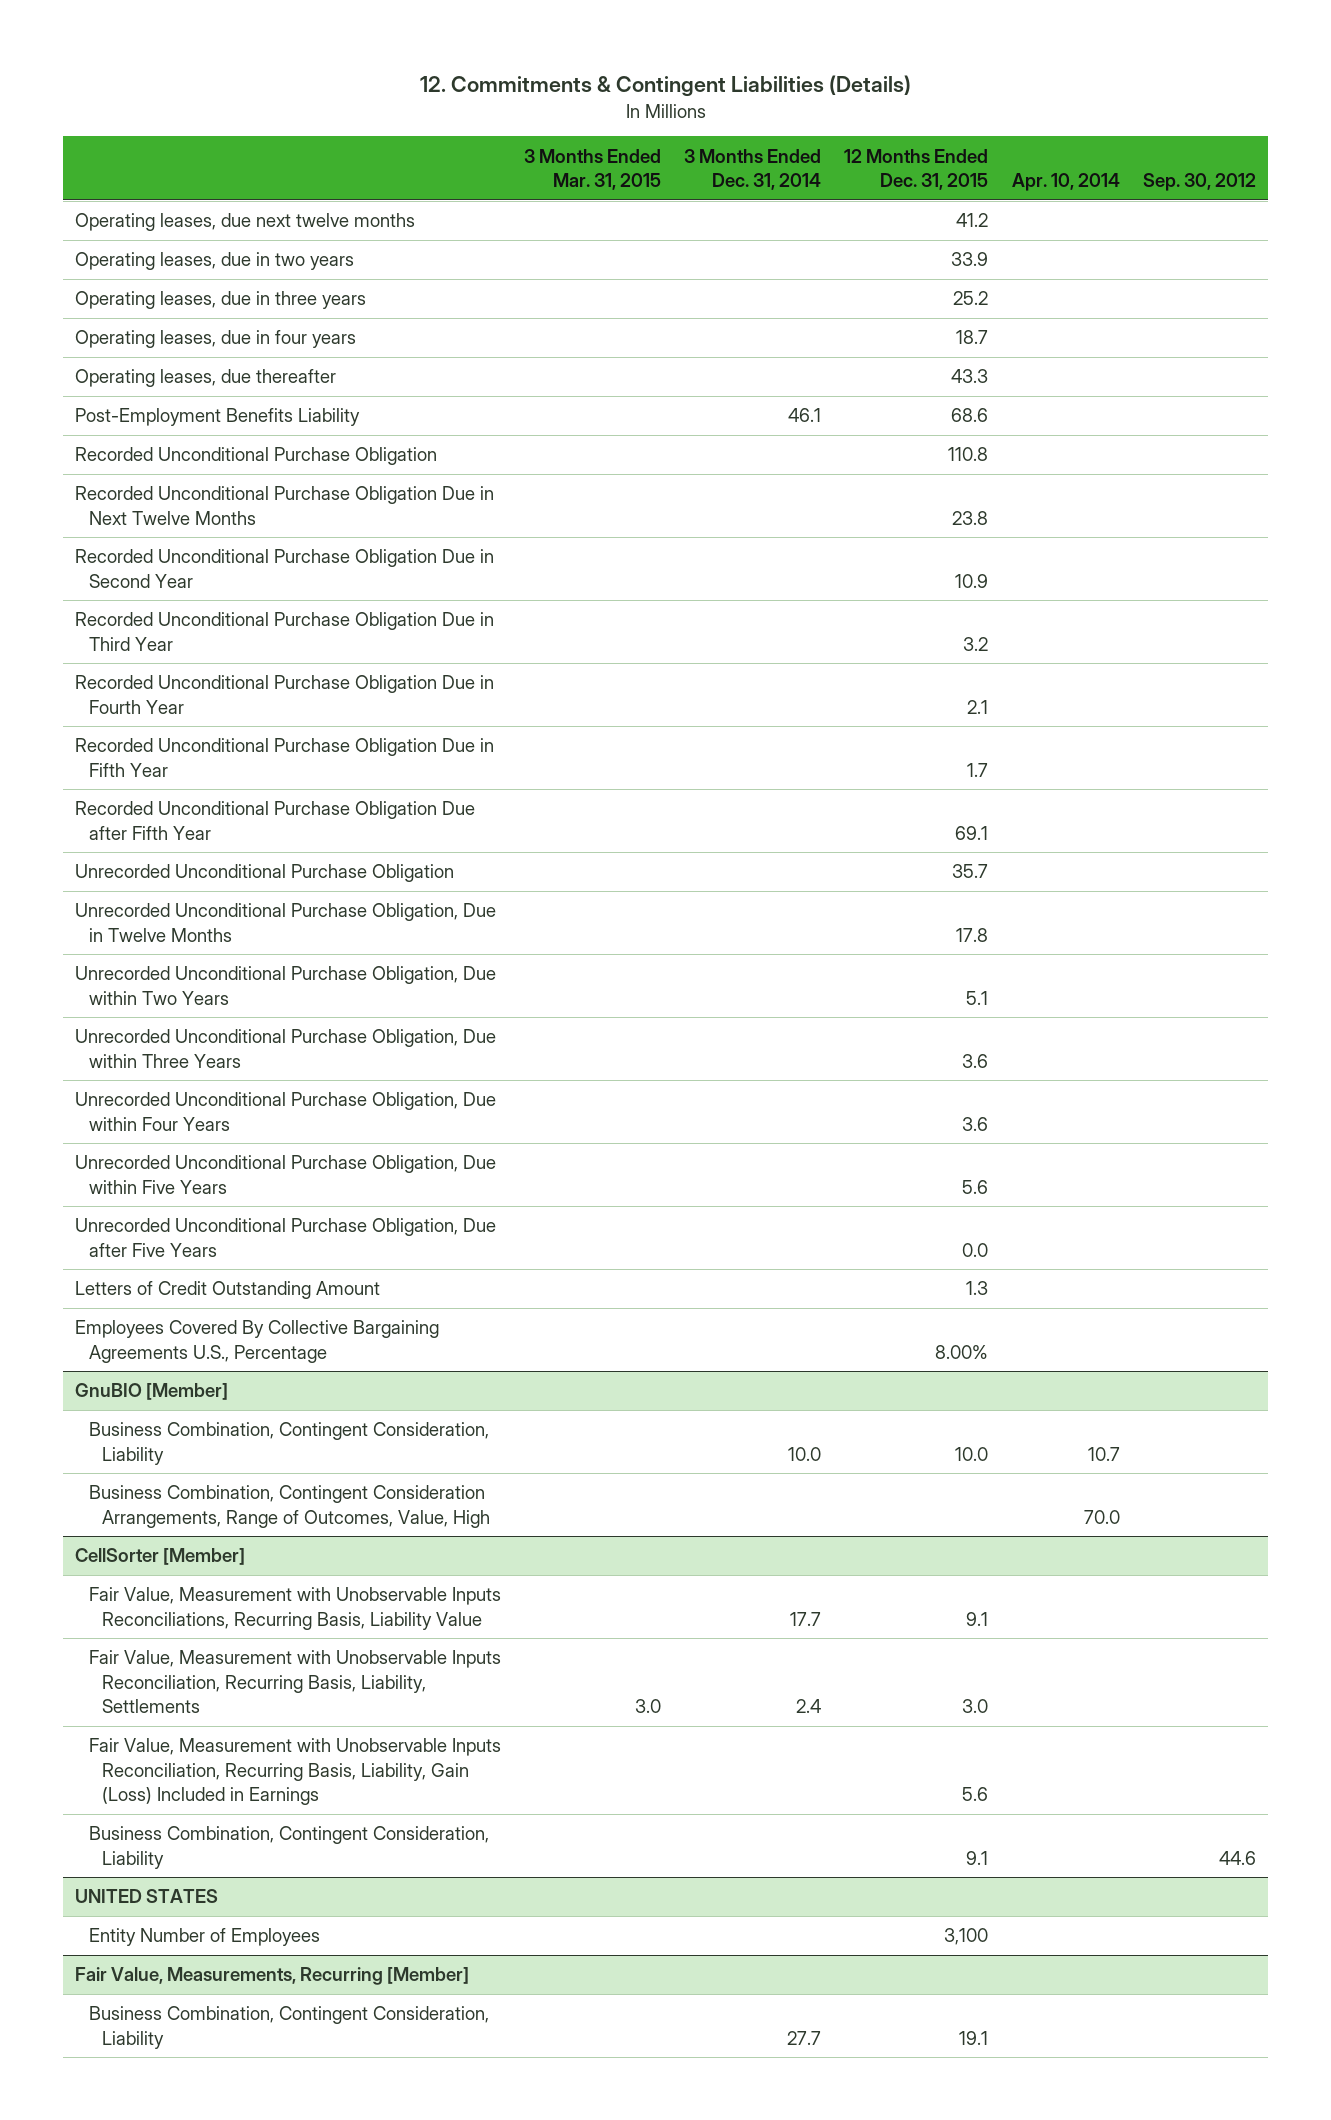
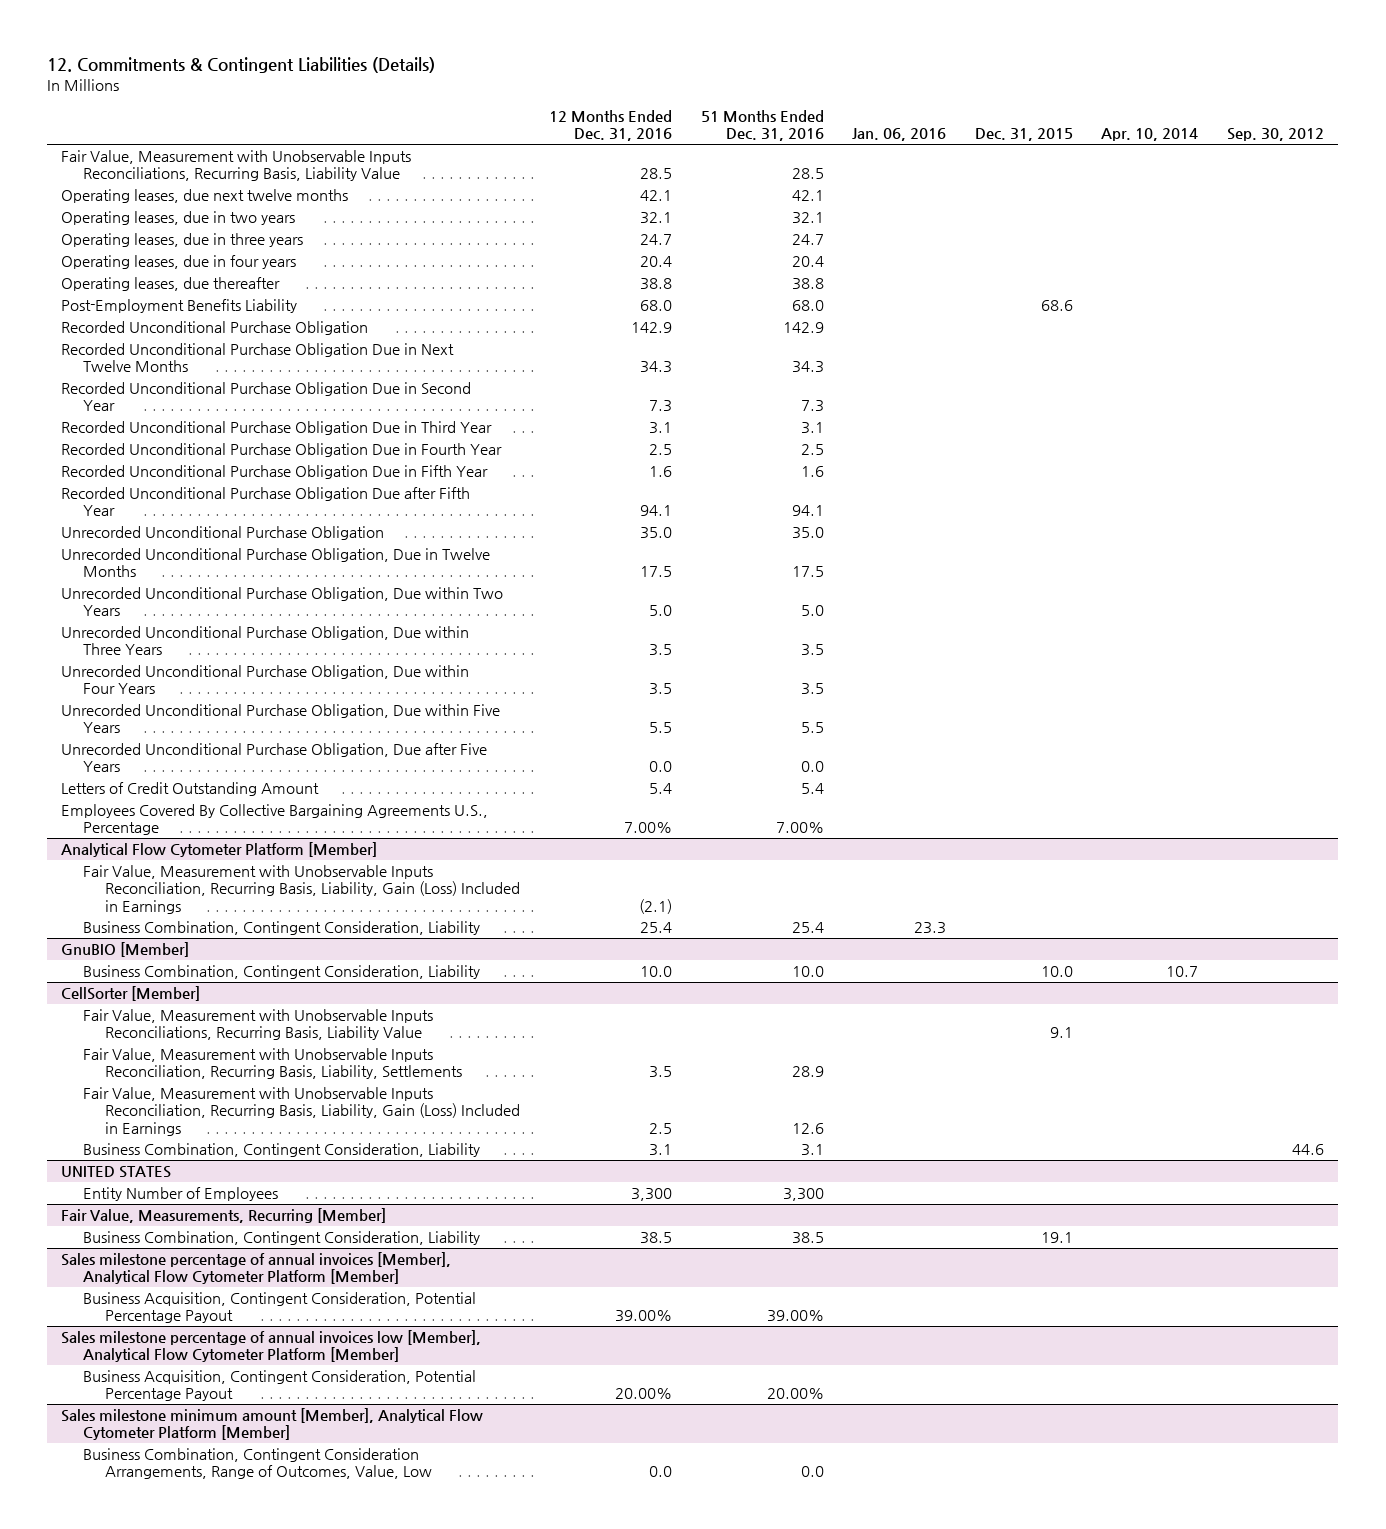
- | 3 Months Ended Mar. 31, 2015 | 3 Months Ended Dec. 31, 2014 | 12 Months Ended Dec. 31, 2015 | Apr. 10, 2014 | Sep. 30, 2012
+ | 12 Months Ended Dec. 31, 2016 | 51 Months Ended Dec. 31, 2016 | Jan. 06, 2016 | Dec. 31, 2015 | Apr. 10, 2014 | Sep. 30, 2012
+ Fair Value, Measurement with Unobservable Inputs Reconciliations, Recurring Basis, Liability Value | 28.5 | 28.5 | | | |
+ Analytical Flow Cytometer Platform [Member]
+ Fair Value, Measurement with Unobservable Inputs Reconciliation, Recurring Basis, Liability, Gain (Loss) Included in Earnings | (2.1) | | | | |
+ Business Combination, Contingent Consideration, Liability | 25.4 | 25.4 | 23.3 | | |
@ GnuBIO [Member]
- Business Combination, Contingent Consideration Arrangements, Range of Outcomes, Value, High | | | | 70.0 |
+ Sales milestone percentage of annual invoices [Member], Analytical Flow Cytometer Platform [Member]
+ Business Acquisition, Contingent Consideration, Potential Percentage Payout | 39.00% | 39.00% | | | |
+ Sales milestone percentage of annual invoices low [Member], Analytical Flow Cytometer Platform [Member]
+ Business Acquisition, Contingent Consideration, Potential Percentage Payout | 20.00% | 20.00% | | | |
+ Sales milestone minimum amount [Member], Analytical Flow Cytometer Platform [Member]
+ Business Combination, Contingent Consideration Arrangements, Range of Outcomes, Value, Low | 0.0 | 0.0 | | | |

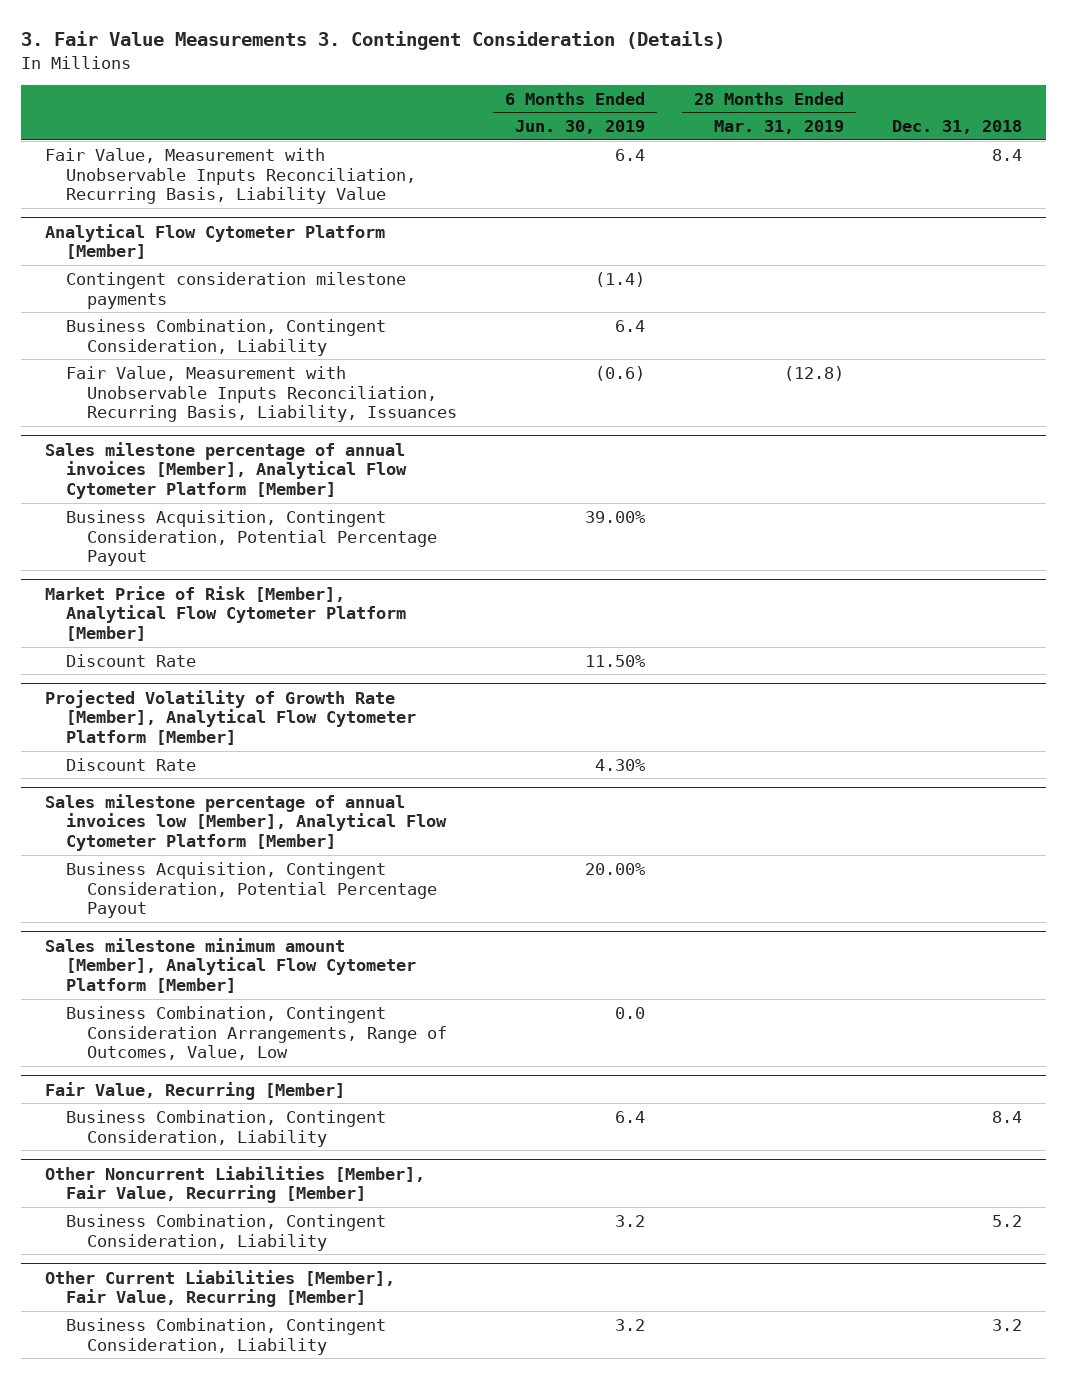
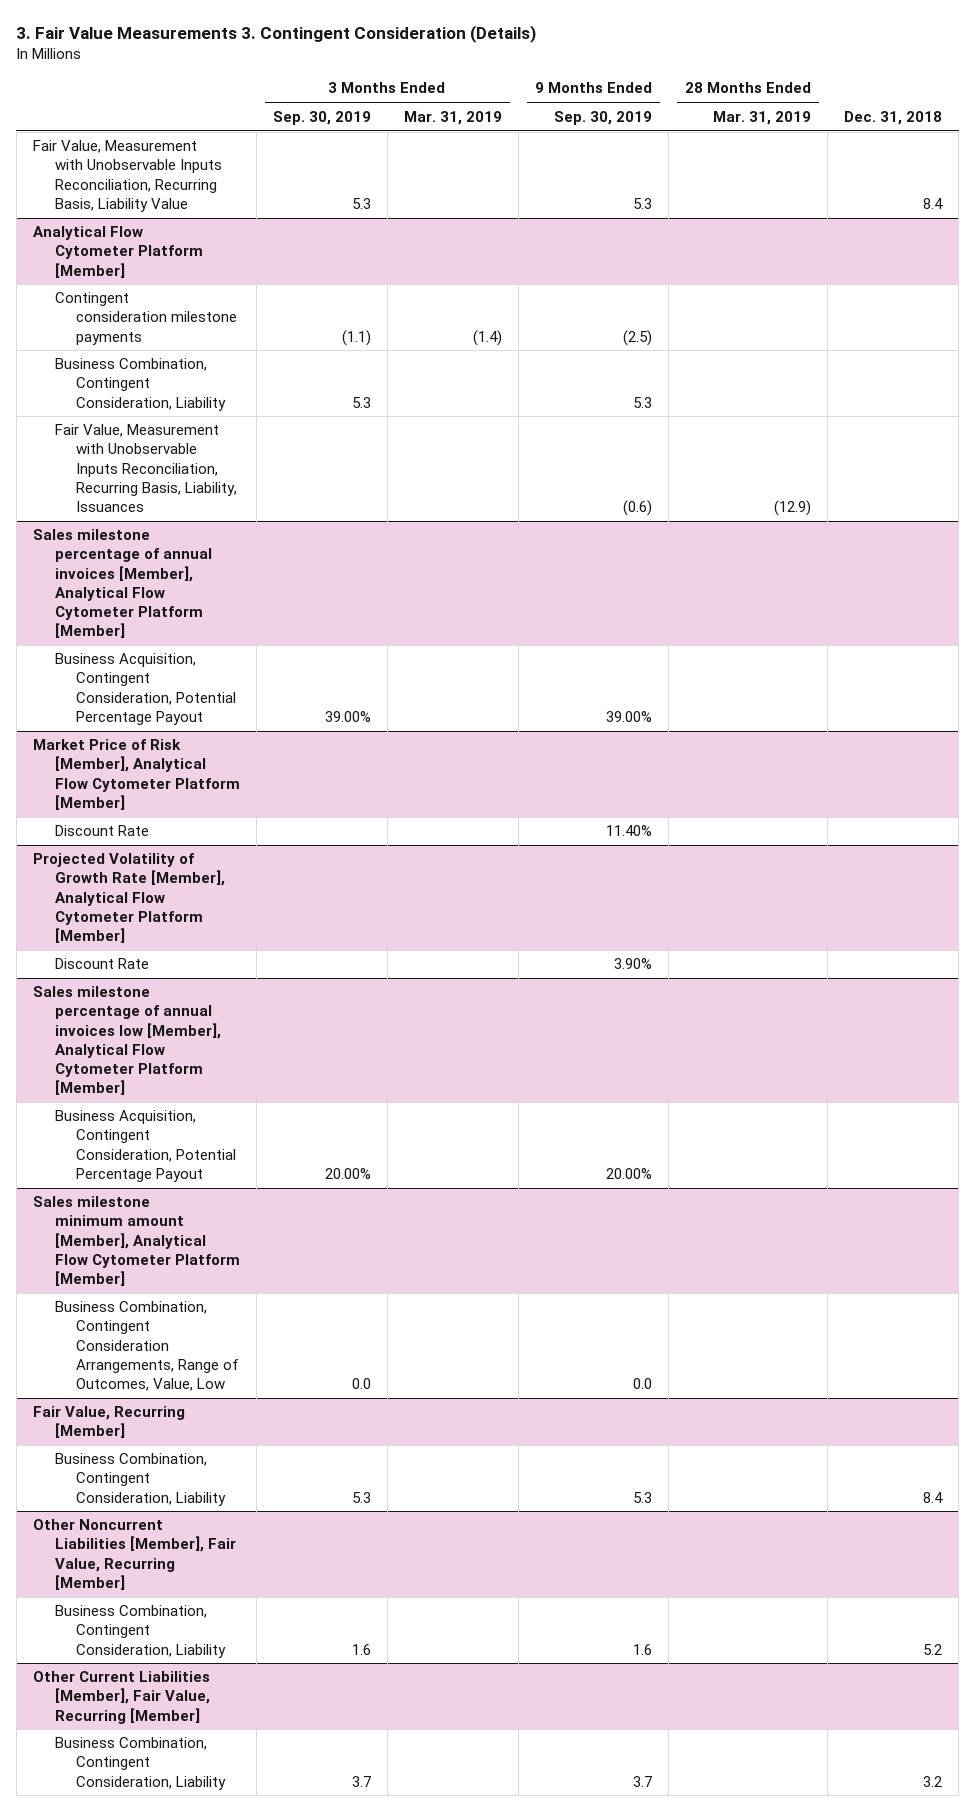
- | 6 Months Ended Jun. 30, 2019 | 28 Months Ended Mar. 31, 2019 | Dec. 31, 2018
+ | 3 Months Ended Sep. 30, 2019 | 3 Months Ended Mar. 31, 2019 | 9 Months Ended Sep. 30, 2019 | 28 Months Ended Mar. 31, 2019 | Dec. 31, 2018
@ Analytical Flow Cytometer Platform [Member]
- Fair Value, Measurement with Unobservable Inputs Reconciliation, Recurring Basis, Liability, Issuances | (0.6) | (12.8) |
+ Fair Value, Measurement with Unobservable Inputs Reconciliation, Recurring Basis, Liability, Issuances | | | (0.6) | (12.9) |

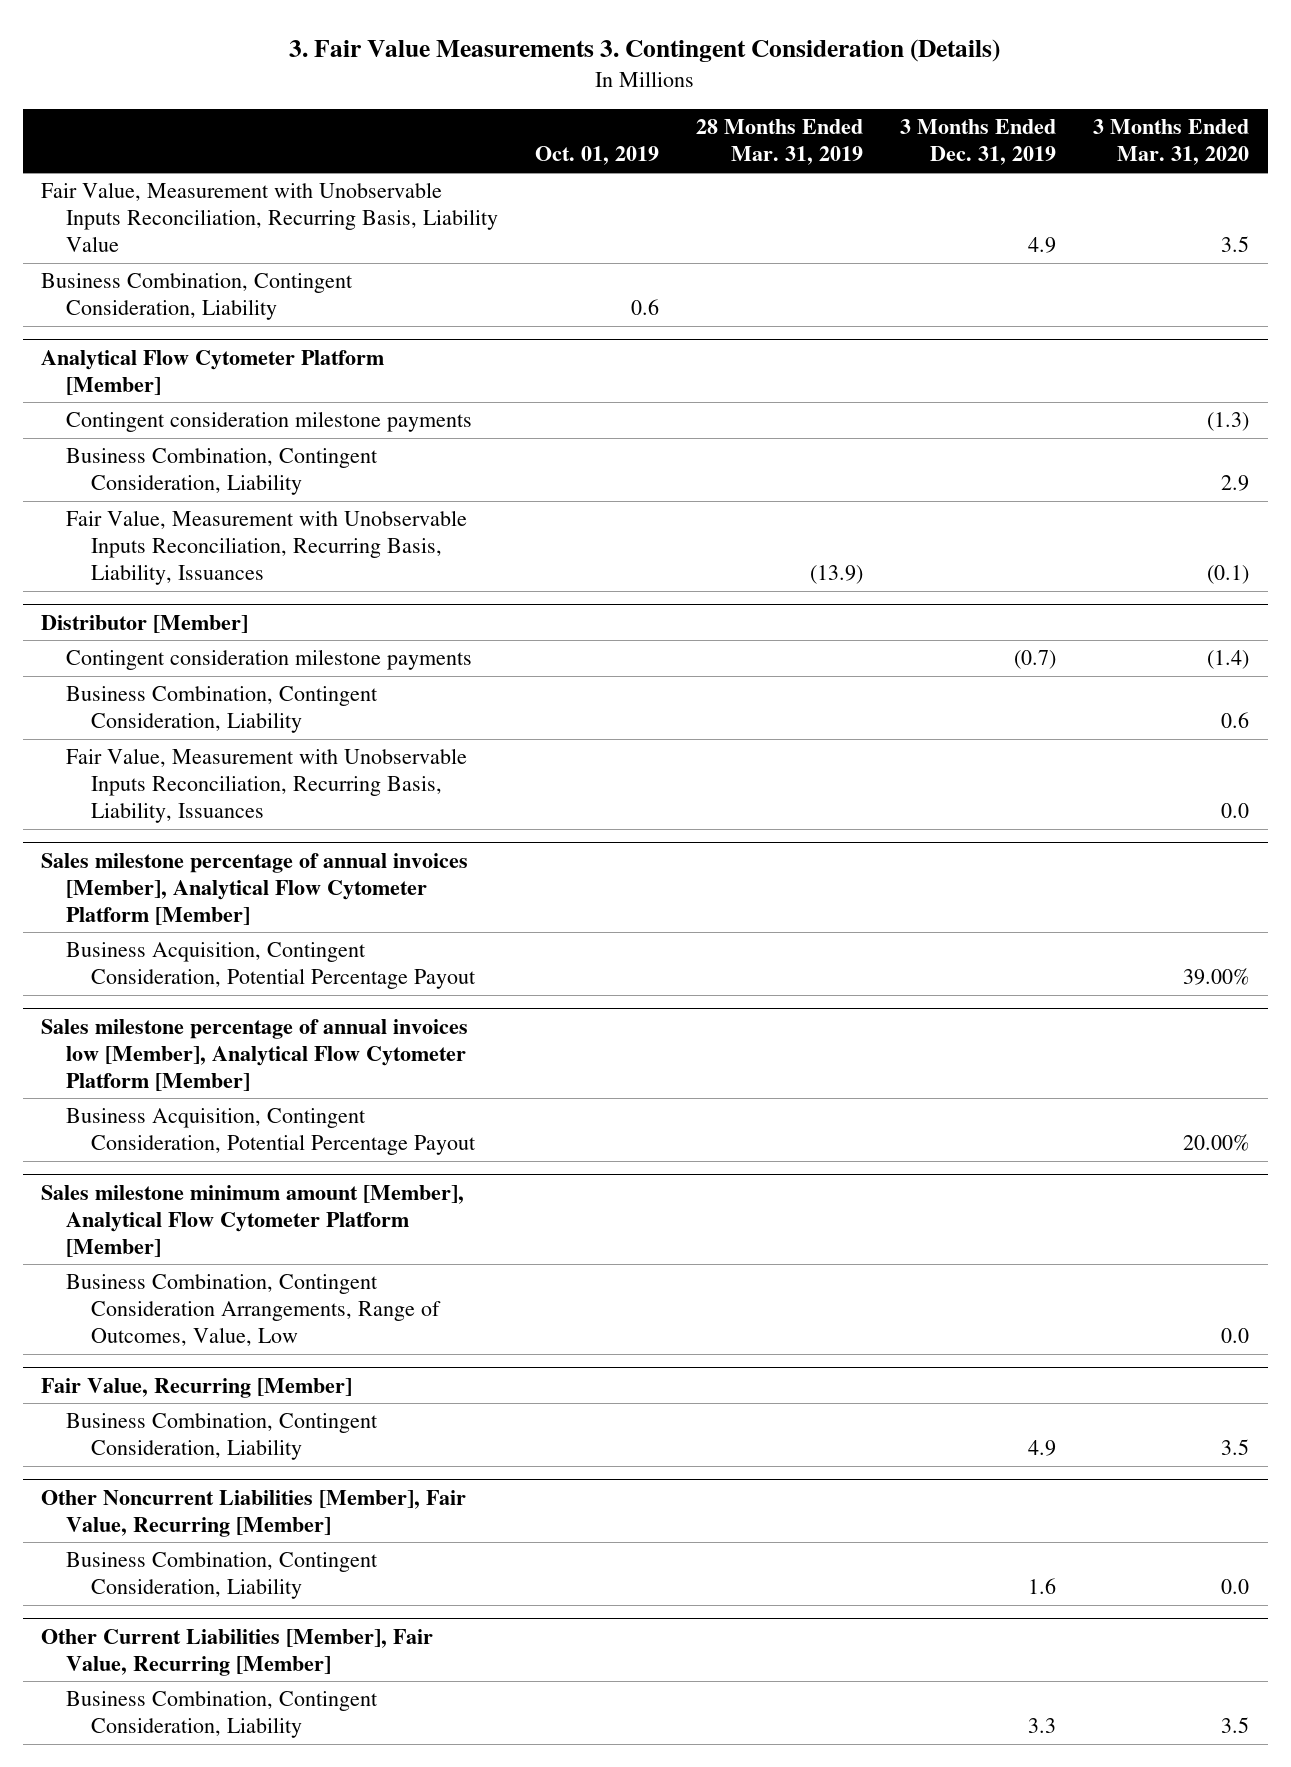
- | 3 Months Ended Sep. 30, 2019 | 3 Months Ended Mar. 31, 2019 | 9 Months Ended Sep. 30, 2019 | 28 Months Ended Mar. 31, 2019 | Dec. 31, 2018
+ | Oct. 01, 2019 | 28 Months Ended Mar. 31, 2019 | 3 Months Ended Dec. 31, 2019 | 3 Months Ended Mar. 31, 2020
+ Business Combination, Contingent Consideration, Liability | 0.6 | | |
@ Analytical Flow Cytometer Platform [Member]
- Fair Value, Measurement with Unobservable Inputs Reconciliation, Recurring Basis, Liability, Issuances | | | (0.6) | (12.9) |
+ Fair Value, Measurement with Unobservable Inputs Reconciliation, Recurring Basis, Liability, Issuances | | (13.9) | | (0.1)
+ Distributor [Member]
+ Contingent consideration milestone payments | | | (0.7) | (1.4)
+ Business Combination, Contingent Consideration, Liability | | | | 0.6
+ Fair Value, Measurement with Unobservable Inputs Reconciliation, Recurring Basis, Liability, Issuances | | | | 0.0
- Market Price of Risk [Member], Analytical Flow Cytometer Platform [Member]
- Discount Rate | | | 11.40% | |
- Projected Volatility of Growth Rate [Member], Analytical Flow Cytometer Platform [Member]
- Discount Rate | | | 3.90% | |

